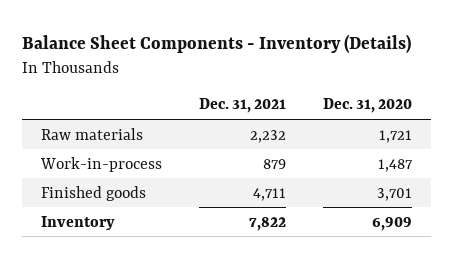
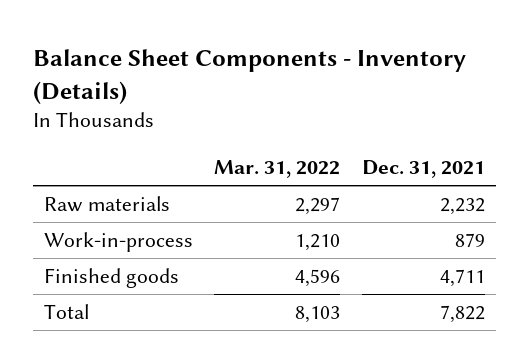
- | Dec. 31, 2021 | Dec. 31, 2020
+ | Mar. 31, 2022 | Dec. 31, 2021
- Inventory | 7,822 | 6,909
+ Total | 8,103 | 7,822

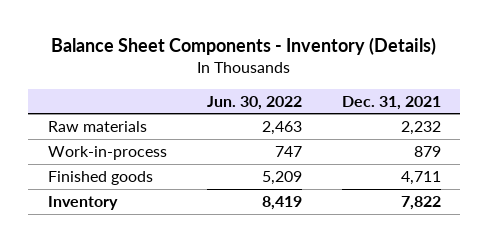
- | Mar. 31, 2022 | Dec. 31, 2021
+ | Jun. 30, 2022 | Dec. 31, 2021
- Total | 8,103 | 7,822
+ Inventory | 8,419 | 7,822

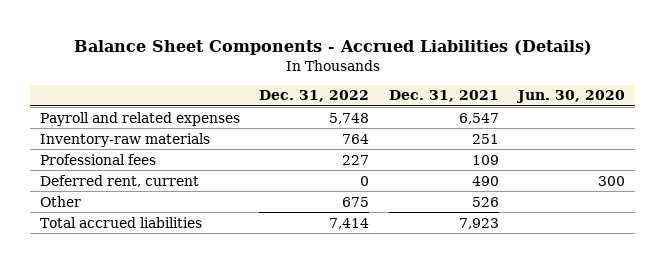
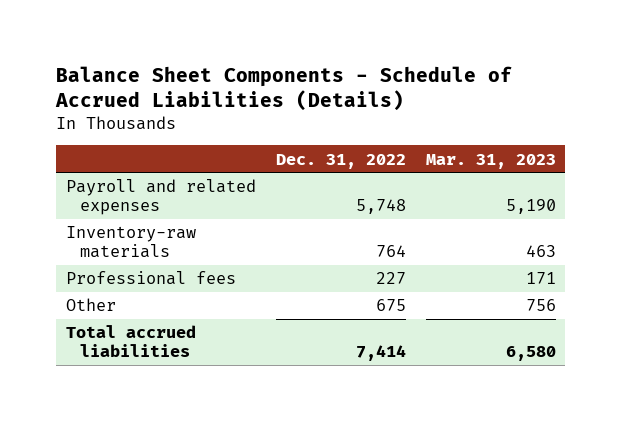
- Balance Sheet Components - Accrued Liabilities (Details)
+ Balance Sheet Components - Schedule of Accrued Liabilities (Details)
- | Dec. 31, 2022 | Dec. 31, 2021 | Jun. 30, 2020
+ | Dec. 31, 2022 | Mar. 31, 2023
- Deferred rent, current | 0 | 490 | 300

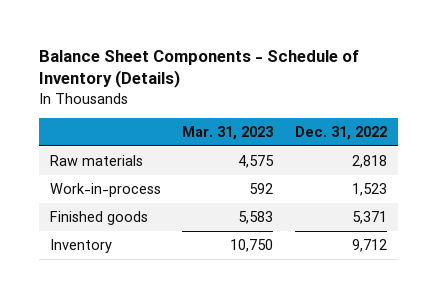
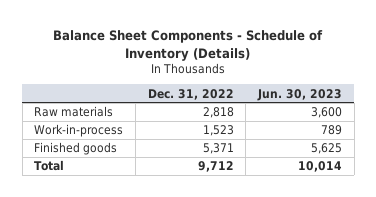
- | Mar. 31, 2023 | Dec. 31, 2022
+ | Dec. 31, 2022 | Jun. 30, 2023
- Inventory | 10,750 | 9,712
+ Total | 9,712 | 10,014

